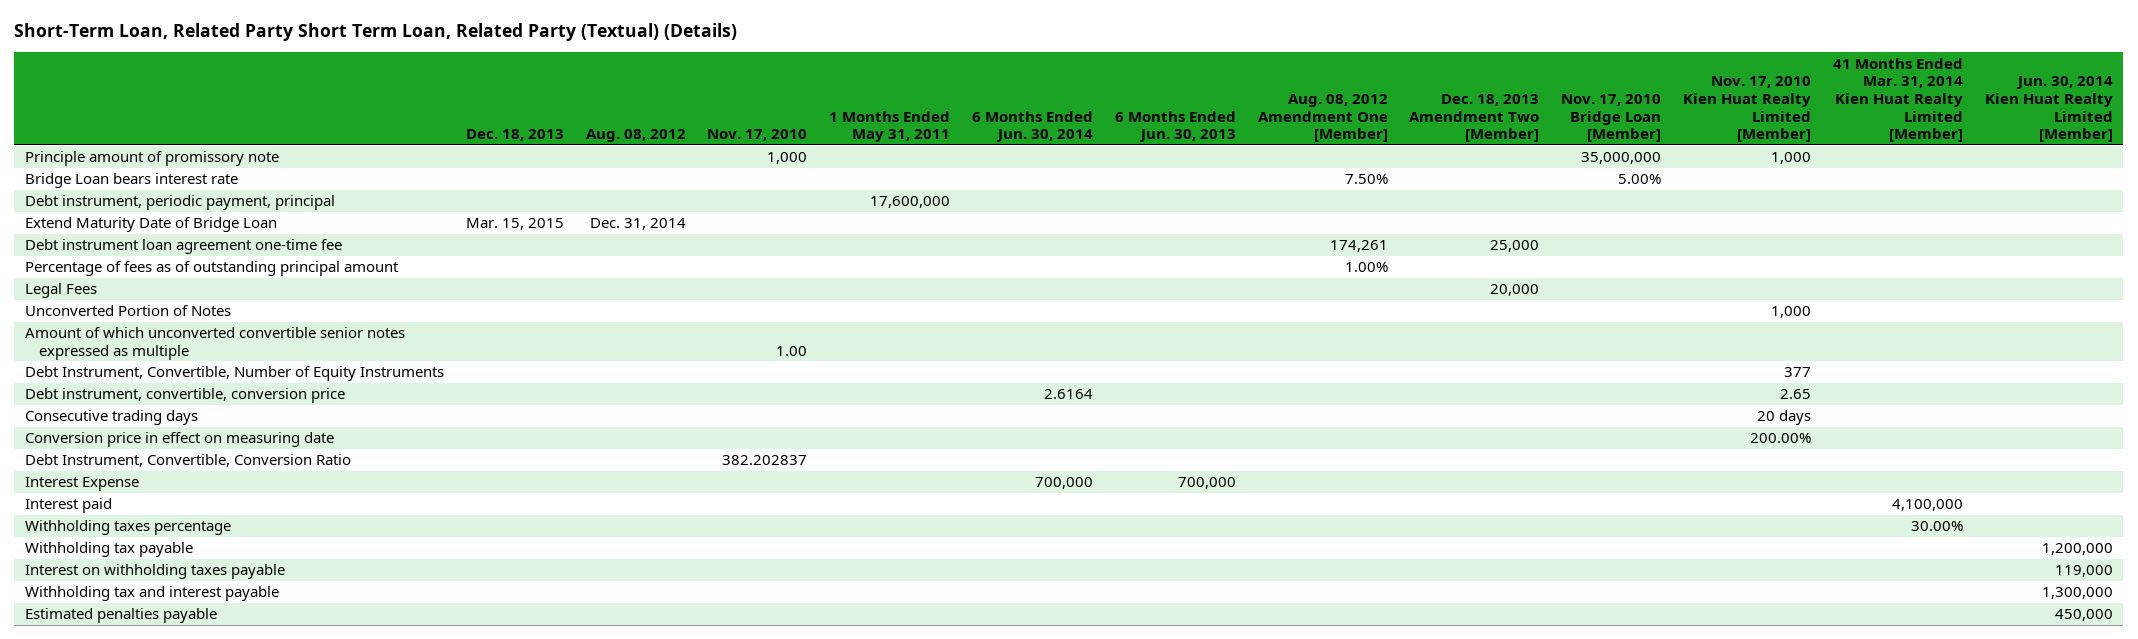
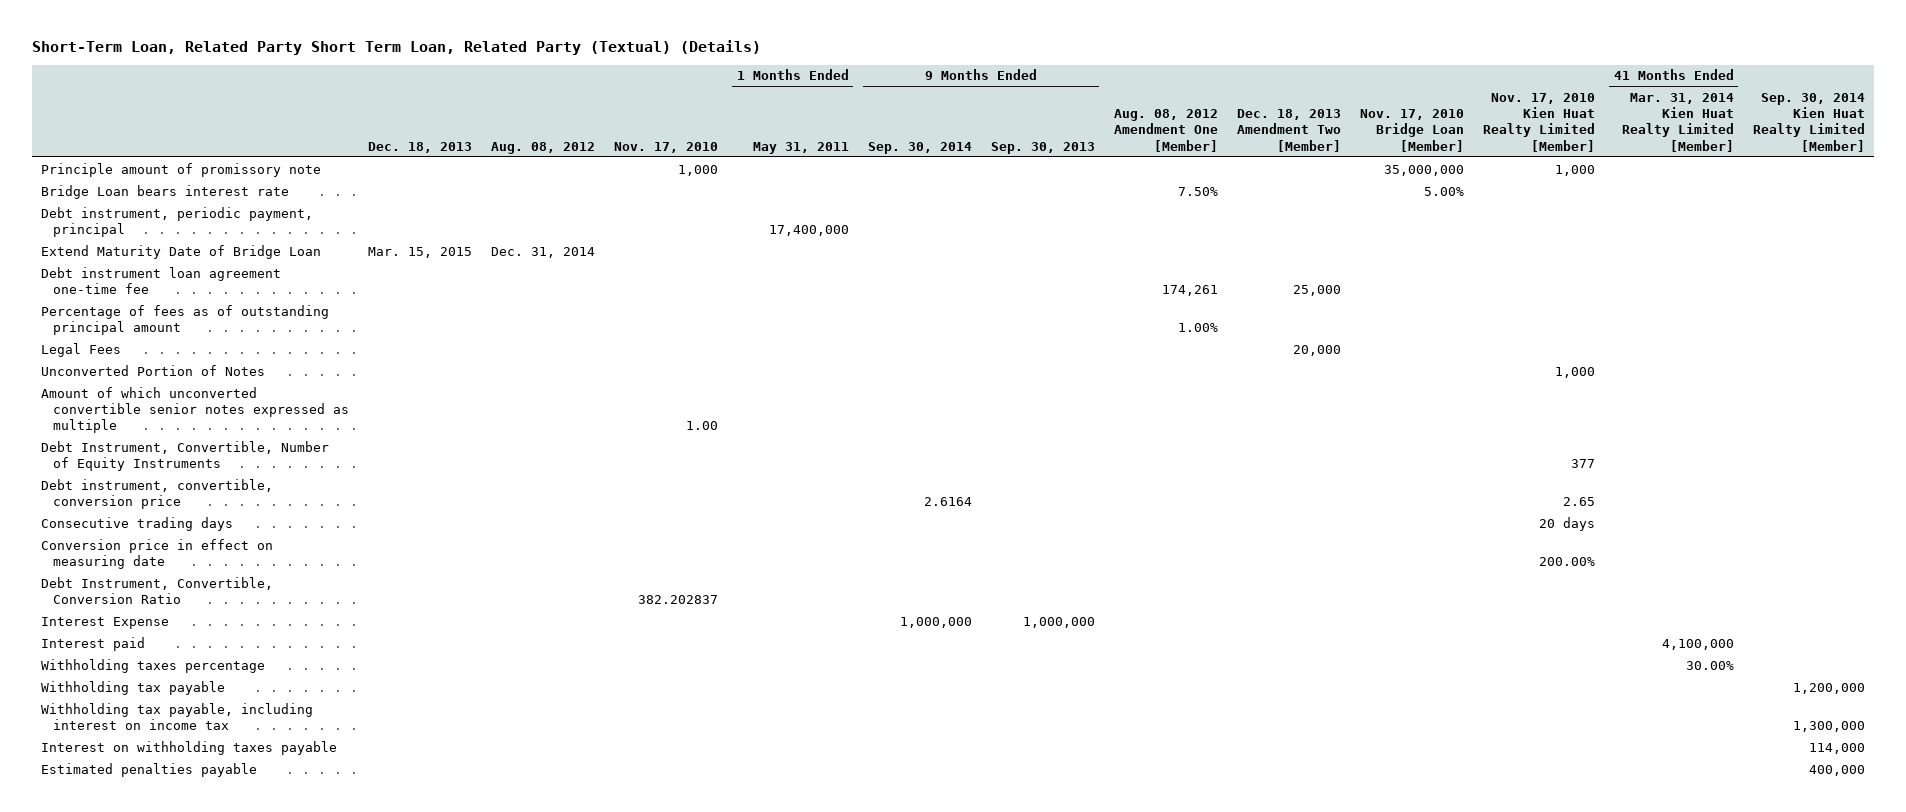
- | Dec. 18, 2013 | Aug. 08, 2012 | Nov. 17, 2010 | 1 Months Ended May 31, 2011 | 6 Months Ended Jun. 30, 2014 | 6 Months Ended Jun. 30, 2013 | Aug. 08, 2012 Amendment One [Member] | Dec. 18, 2013 Amendment Two [Member] | Nov. 17, 2010 Bridge Loan [Member] | Nov. 17, 2010 Kien Huat Realty Limited [Member] | 41 Months Ended Mar. 31, 2014 Kien Huat Realty Limited [Member] | Jun. 30, 2014 Kien Huat Realty Limited [Member]
+ | Dec. 18, 2013 | Aug. 08, 2012 | Nov. 17, 2010 | 1 Months Ended May 31, 2011 | 9 Months Ended Sep. 30, 2014 | 9 Months Ended Sep. 30, 2013 | Aug. 08, 2012 Amendment One [Member] | Dec. 18, 2013 Amendment Two [Member] | Nov. 17, 2010 Bridge Loan [Member] | Nov. 17, 2010 Kien Huat Realty Limited [Member] | 41 Months Ended Mar. 31, 2014 Kien Huat Realty Limited [Member] | Sep. 30, 2014 Kien Huat Realty Limited [Member]
- Debt instrument, periodic payment, principal | | | | 17,600,000 | | | | | | | |
+ Debt instrument, periodic payment, principal | | | | 17,400,000 | | | | | | | |
+ Withholding tax payable, including interest on income tax | | | | | | | | | | | | 1,300,000
- Withholding tax and interest payable | | | | | | | | | | | | 1,300,000

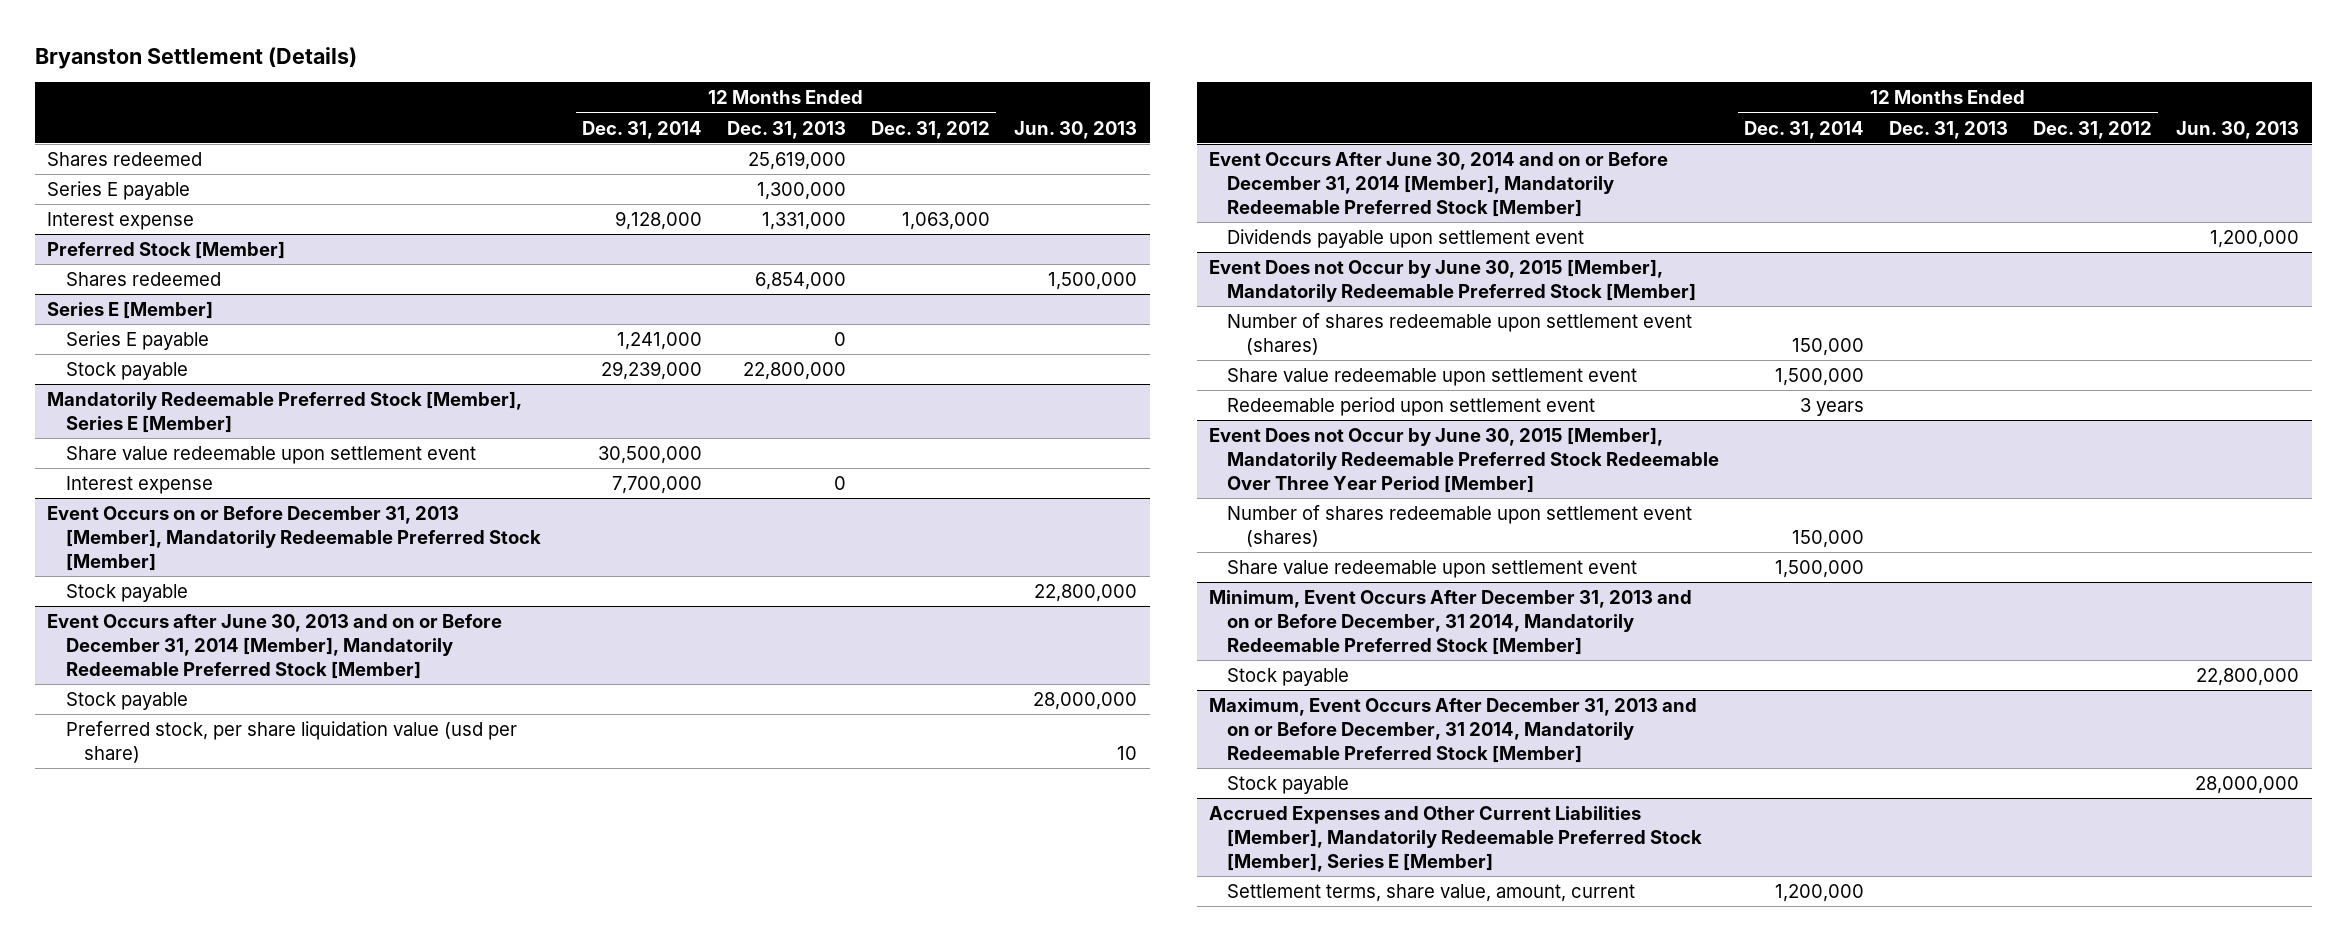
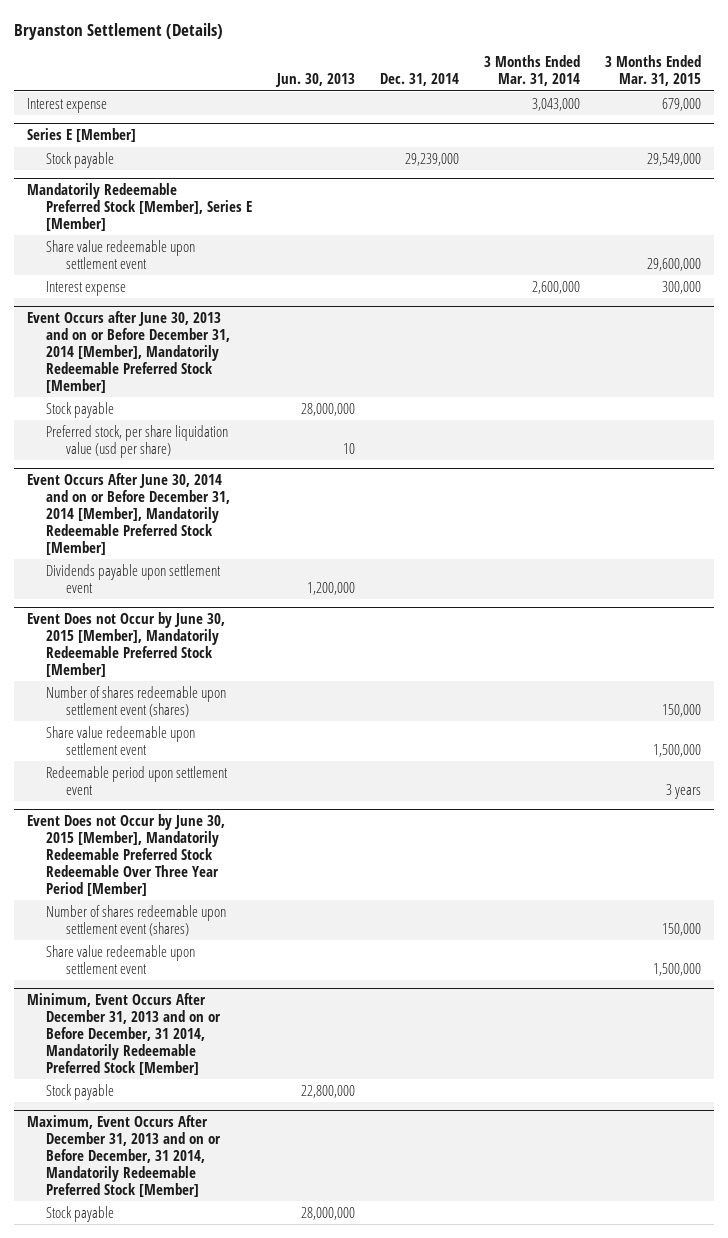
- | 12 Months Ended Dec. 31, 2014 | 12 Months Ended Dec. 31, 2013 | 12 Months Ended Dec. 31, 2012 | Jun. 30, 2013
+ | Jun. 30, 2013 | Dec. 31, 2014 | 3 Months Ended Mar. 31, 2014 | 3 Months Ended Mar. 31, 2015
- Shares redeemed | | 25,619,000 | |
- Series E payable | | 1,300,000 | |
- Preferred Stock [Member]
- Shares redeemed | | 6,854,000 | | 1,500,000
@ Series E [Member]
- Series E payable | 1,241,000 | 0 | |
- Event Occurs on or Before December 31, 2013 [Member], Mandatorily Redeemable Preferred Stock [Member]
- Stock payable | | | | 22,800,000
- Accrued Expenses and Other Current Liabilities [Member], Mandatorily Redeemable Preferred Stock [Member], Series E [Member]
- Settlement terms, share value, amount, current | 1,200,000 | | |

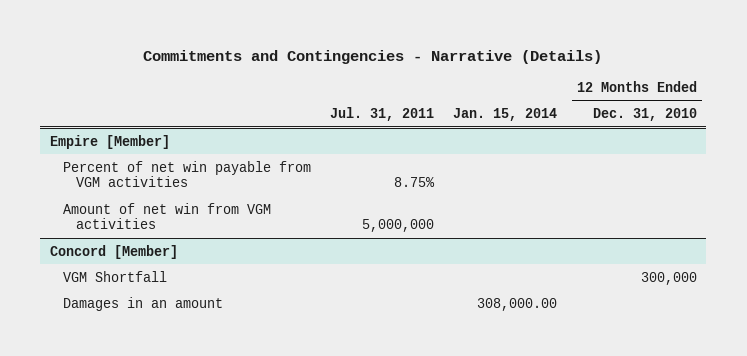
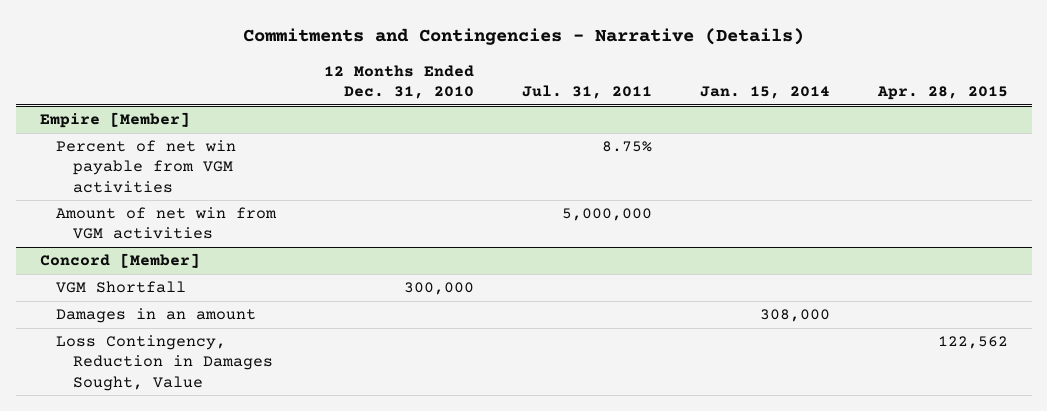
- | Jul. 31, 2011 | Jan. 15, 2014 | 12 Months Ended Dec. 31, 2010
+ | 12 Months Ended Dec. 31, 2010 | Jul. 31, 2011 | Jan. 15, 2014 | Apr. 28, 2015
@ Concord [Member]
- Damages in an amount | | 308,000.00 |
+ Damages in an amount | | | 308,000 |
+ Loss Contingency, Reduction in Damages Sought, Value | | | | 122,562

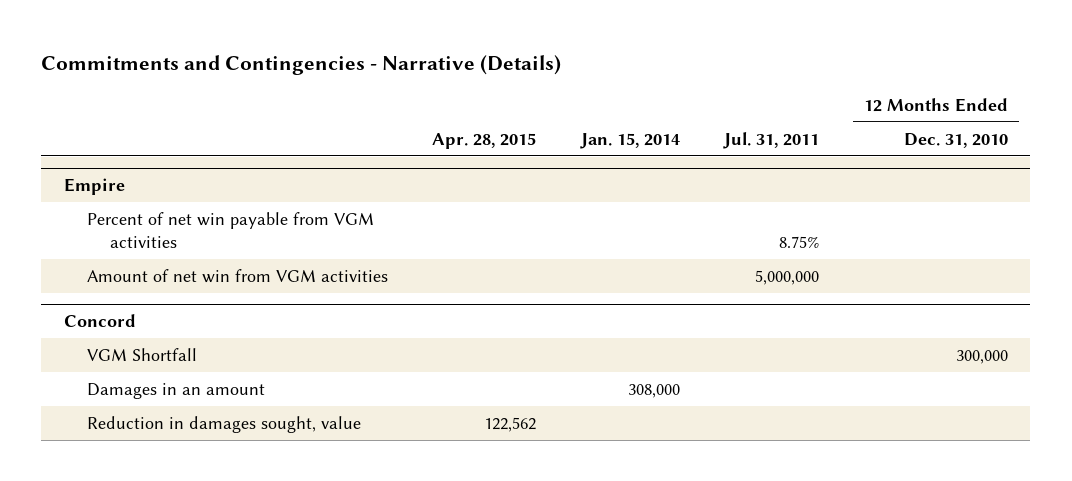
- | 12 Months Ended Dec. 31, 2010 | Jul. 31, 2011 | Jan. 15, 2014 | Apr. 28, 2015
+ | Apr. 28, 2015 | Jan. 15, 2014 | Jul. 31, 2011 | 12 Months Ended Dec. 31, 2010
- Empire [Member]
+ Empire
- Concord [Member]
+ Concord
- Loss Contingency, Reduction in Damages Sought, Value | | | | 122,562
+ Reduction in damages sought, value | 122,562 | | |

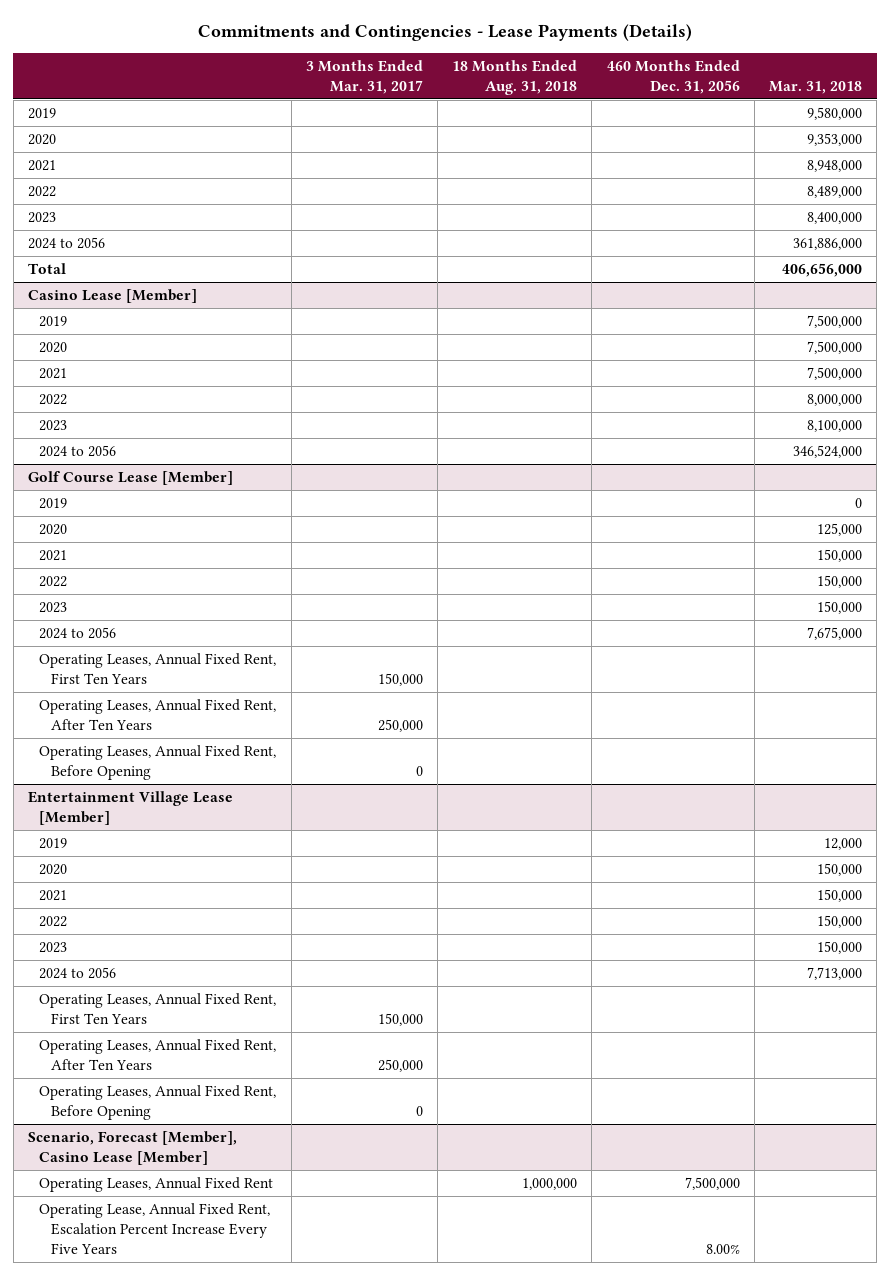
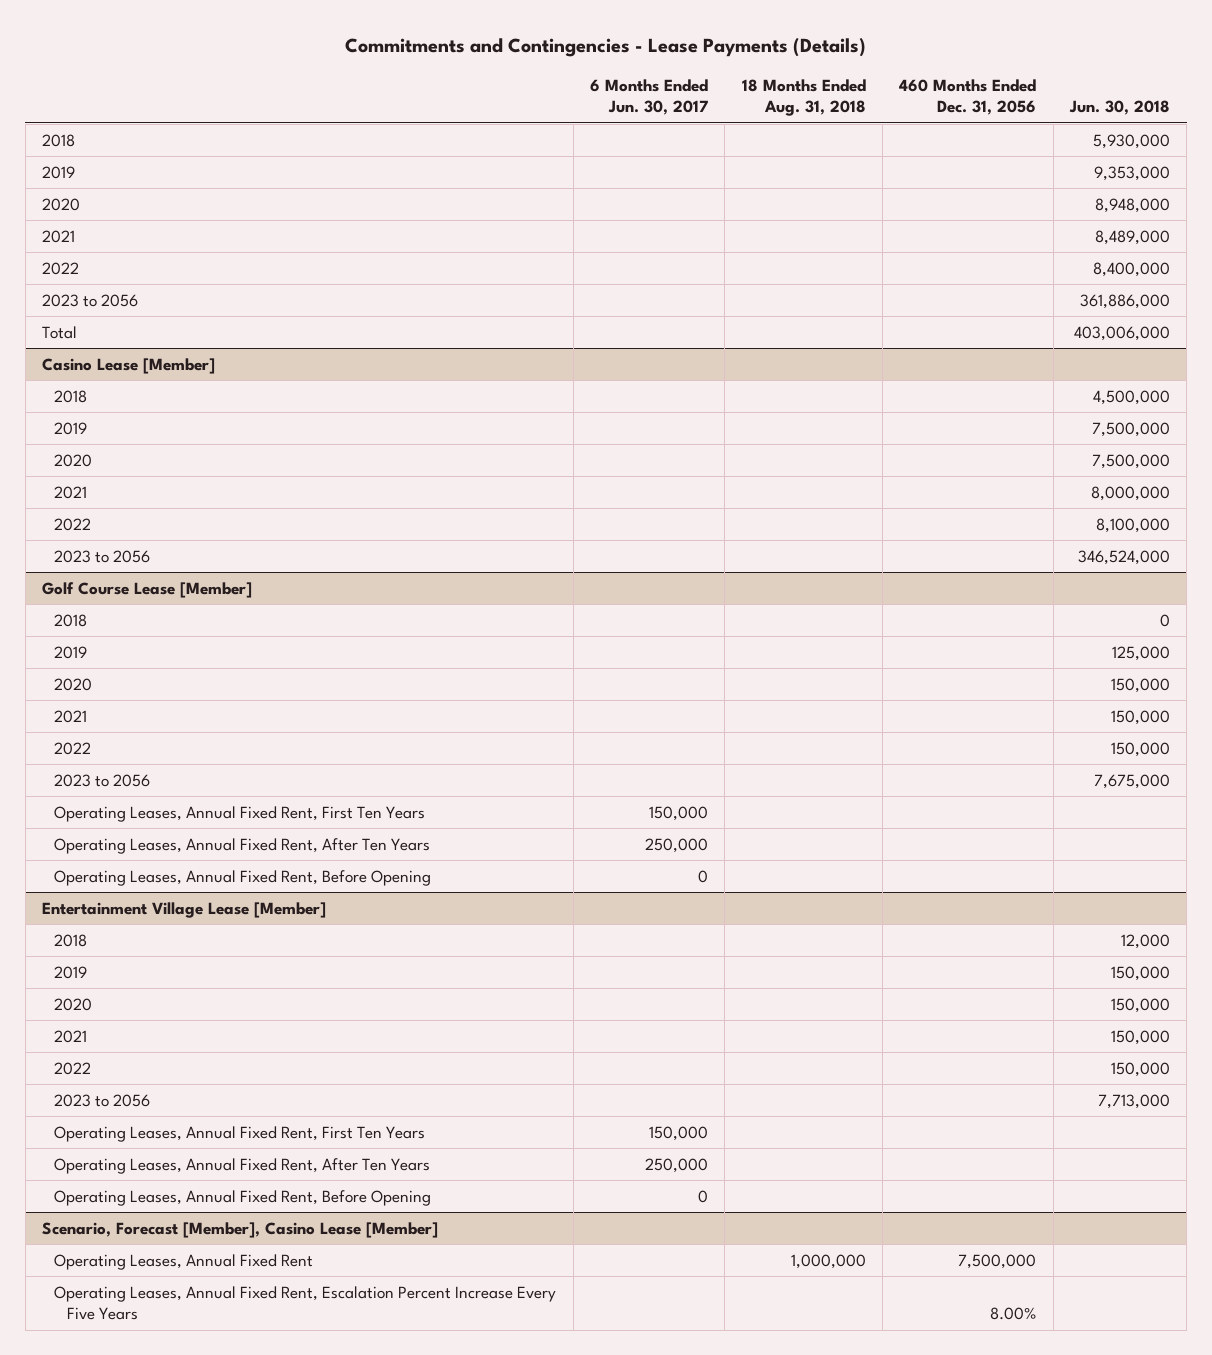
- | 3 Months Ended Mar. 31, 2017 | 18 Months Ended Aug. 31, 2018 | 460 Months Ended Dec. 31, 2056 | Mar. 31, 2018
+ | 6 Months Ended Jun. 30, 2017 | 18 Months Ended Aug. 31, 2018 | 460 Months Ended Dec. 31, 2056 | Jun. 30, 2018
+ 2018 | | | | 5,930,000
- 2023 | | | | 8,400,000
- 2024 to 2056 | | | | 361,886,000
+ 2023 to 2056 | | | | 361,886,000
@ Casino Lease [Member]
+ 2018 | | | | 4,500,000
- 2023 | | | | 8,100,000
- 2024 to 2056 | | | | 346,524,000
+ 2023 to 2056 | | | | 346,524,000
@ Golf Course Lease [Member]
+ 2018 | | | | 0
- 2023 | | | | 150,000
- 2024 to 2056 | | | | 7,675,000
+ 2023 to 2056 | | | | 7,675,000
@ Entertainment Village Lease [Member]
+ 2018 | | | | 12,000
- 2023 | | | | 150,000
- 2024 to 2056 | | | | 7,713,000
+ 2023 to 2056 | | | | 7,713,000
@ Scenario, Forecast [Member], Casino Lease [Member]
- Operating Lease, Annual Fixed Rent, Escalation Percent Increase Every Five Years | | | 8.00% |
+ Operating Leases, Annual Fixed Rent, Escalation Percent Increase Every Five Years | | | 8.00% |

